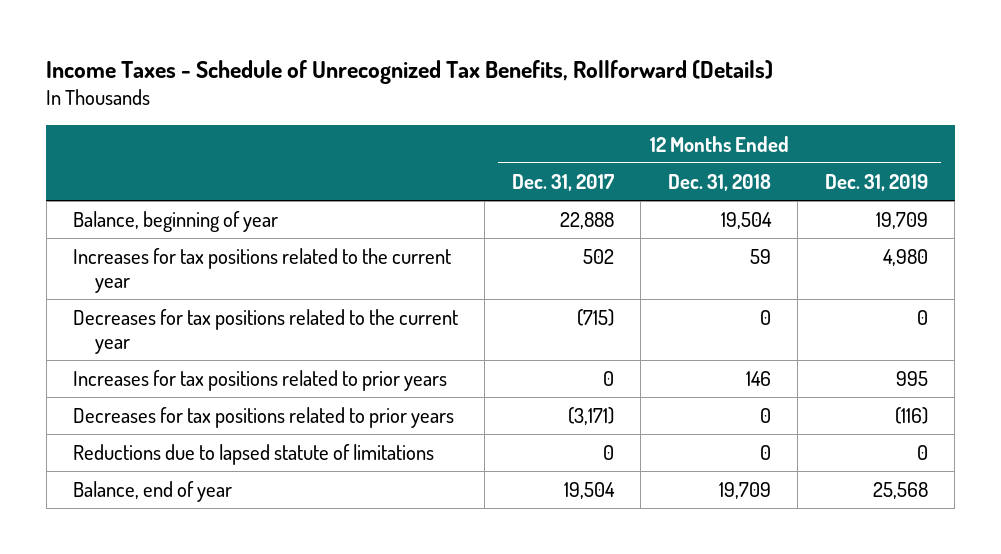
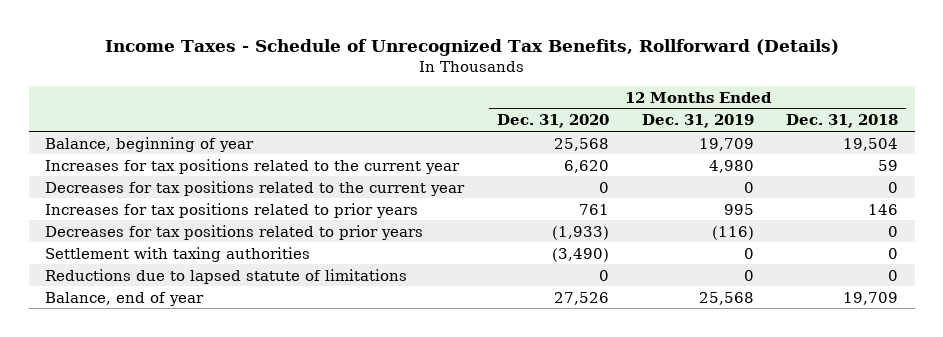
- | 12 Months Ended Dec. 31, 2017 | 12 Months Ended Dec. 31, 2018 | 12 Months Ended Dec. 31, 2019
+ | 12 Months Ended Dec. 31, 2020 | 12 Months Ended Dec. 31, 2019 | 12 Months Ended Dec. 31, 2018
+ Settlement with taxing authorities | (3,490) | 0 | 0

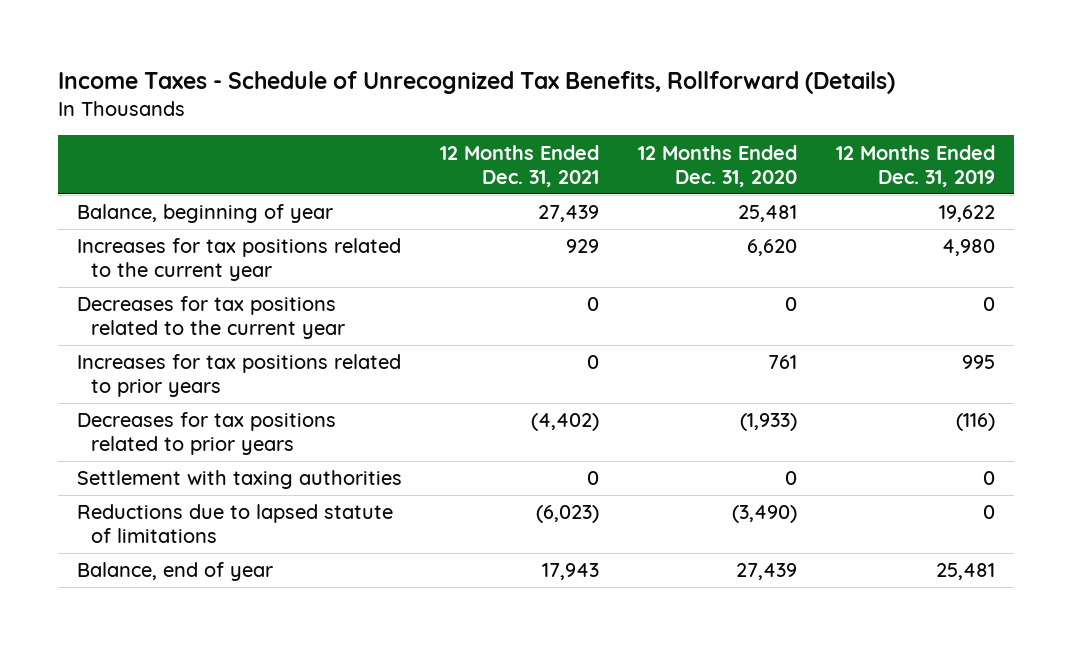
- | 12 Months Ended Dec. 31, 2020 | 12 Months Ended Dec. 31, 2019 | 12 Months Ended Dec. 31, 2018
+ | 12 Months Ended Dec. 31, 2021 | 12 Months Ended Dec. 31, 2020 | 12 Months Ended Dec. 31, 2019
- Balance, beginning of year | 25,568 | 19,709 | 19,504
+ Balance, beginning of year | 27,439 | 25,481 | 19,622
- Settlement with taxing authorities | (3,490) | 0 | 0
- Reductions due to lapsed statute of limitations | 0 | 0 | 0
- Balance, end of year | 27,526 | 25,568 | 19,709
+ Settlement with taxing authorities | 0 | 0 | 0
+ Reductions due to lapsed statute of limitations | (6,023) | (3,490) | 0
+ Balance, end of year | 17,943 | 27,439 | 25,481

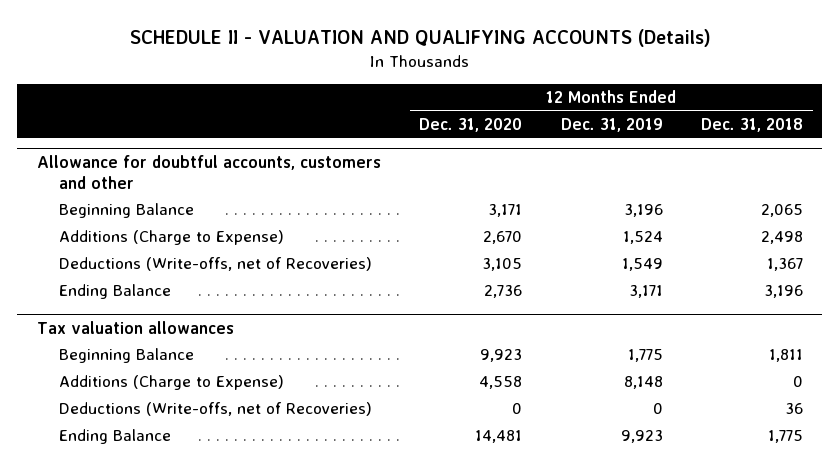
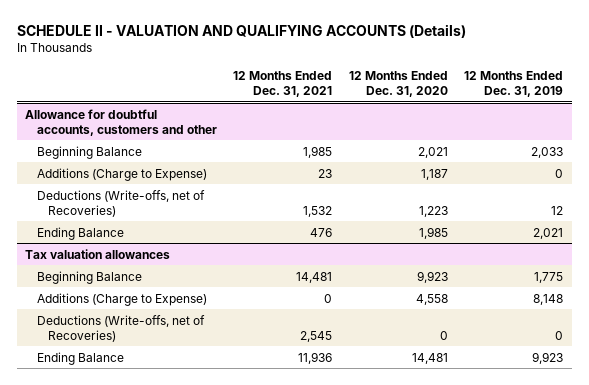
- | 12 Months Ended Dec. 31, 2020 | 12 Months Ended Dec. 31, 2019 | 12 Months Ended Dec. 31, 2018
+ | 12 Months Ended Dec. 31, 2021 | 12 Months Ended Dec. 31, 2020 | 12 Months Ended Dec. 31, 2019
@ Allowance for doubtful accounts, customers and other
- Beginning Balance | 3,171 | 3,196 | 2,065
- Additions (Charge to Expense) | 2,670 | 1,524 | 2,498
- Deductions (Write-offs, net of Recoveries) | 3,105 | 1,549 | 1,367
- Ending Balance | 2,736 | 3,171 | 3,196
+ Beginning Balance | 1,985 | 2,021 | 2,033
+ Additions (Charge to Expense) | 23 | 1,187 | 0
+ Deductions (Write-offs, net of Recoveries) | 1,532 | 1,223 | 12
+ Ending Balance | 476 | 1,985 | 2,021

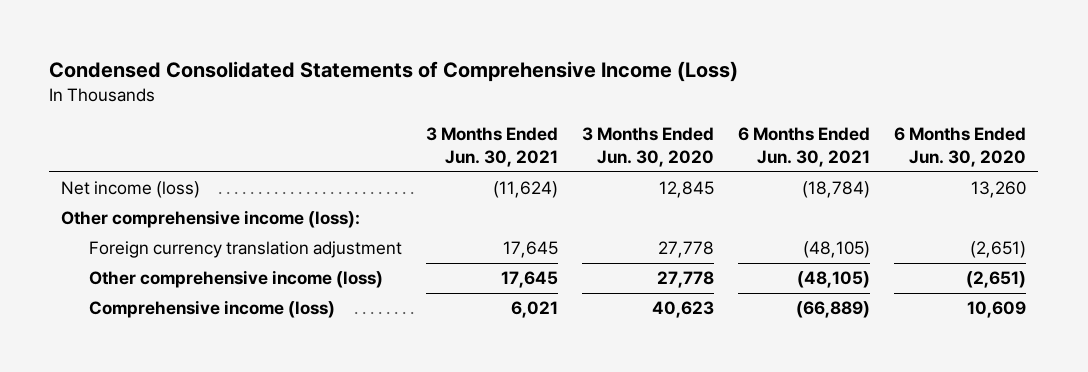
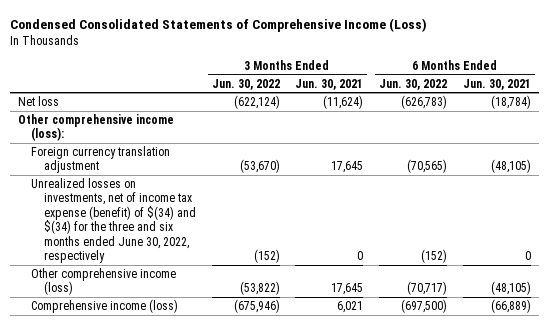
- | 3 Months Ended Jun. 30, 2021 | 3 Months Ended Jun. 30, 2020 | 6 Months Ended Jun. 30, 2021 | 6 Months Ended Jun. 30, 2020
+ | 3 Months Ended Jun. 30, 2022 | 3 Months Ended Jun. 30, 2021 | 6 Months Ended Jun. 30, 2022 | 6 Months Ended Jun. 30, 2021
- Net income (loss) | (11,624) | 12,845 | (18,784) | 13,260
+ Net loss | (622,124) | (11,624) | (626,783) | (18,784)
+ Unrealized losses on investments, net of income tax expense (benefit) of $(34) and $(34) for the three and six months ended June 30, 2022, respectively | (152) | 0 | (152) | 0

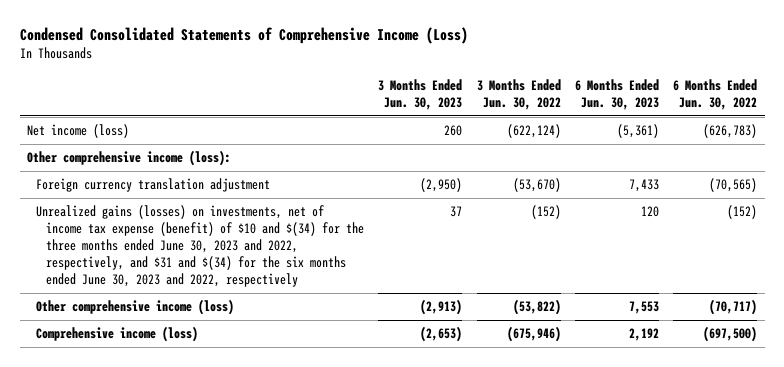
- | 3 Months Ended Jun. 30, 2022 | 3 Months Ended Jun. 30, 2021 | 6 Months Ended Jun. 30, 2022 | 6 Months Ended Jun. 30, 2021
+ | 3 Months Ended Jun. 30, 2023 | 3 Months Ended Jun. 30, 2022 | 6 Months Ended Jun. 30, 2023 | 6 Months Ended Jun. 30, 2022
- Net loss | (622,124) | (11,624) | (626,783) | (18,784)
+ Net income (loss) | 260 | (622,124) | (5,361) | (626,783)
- Unrealized losses on investments, net of income tax expense (benefit) of $(34) and $(34) for the three and six months ended June 30, 2022, respectively | (152) | 0 | (152) | 0
+ Unrealized gains (losses) on investments, net of income tax expense (benefit) of $10 and $(34) for the three months ended June 30, 2023 and 2022, respectively, and $31 and $(34) for the six months ended June 30, 2023 and 2022, respectively | 37 | (152) | 120 | (152)

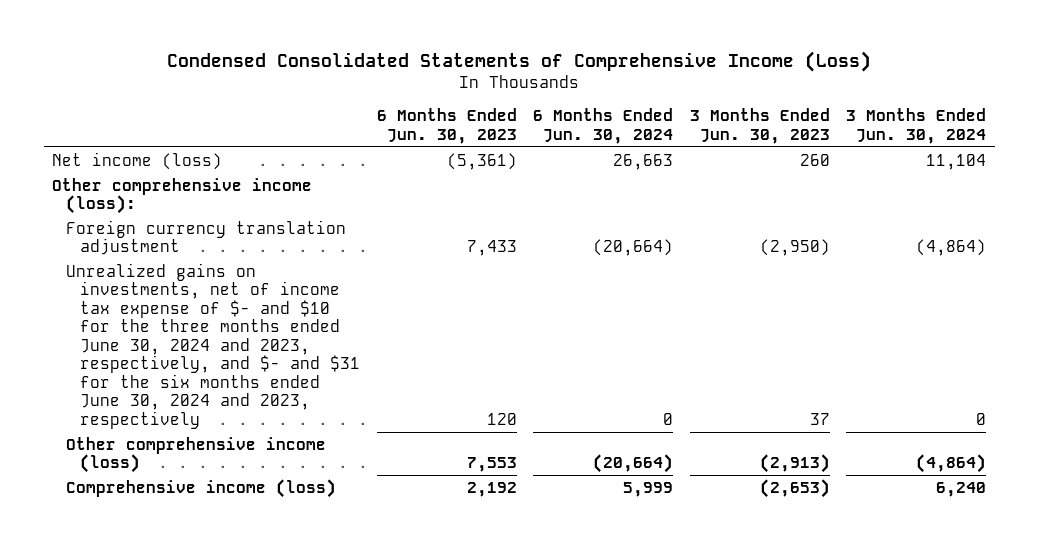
- | 3 Months Ended Jun. 30, 2023 | 3 Months Ended Jun. 30, 2022 | 6 Months Ended Jun. 30, 2023 | 6 Months Ended Jun. 30, 2022
+ | 6 Months Ended Jun. 30, 2023 | 6 Months Ended Jun. 30, 2024 | 3 Months Ended Jun. 30, 2023 | 3 Months Ended Jun. 30, 2024
- Unrealized gains (losses) on investments, net of income tax expense (benefit) of $10 and $(34) for the three months ended June 30, 2023 and 2022, respectively, and $31 and $(34) for the six months ended June 30, 2023 and 2022, respectively | 37 | (152) | 120 | (152)
+ Unrealized gains on investments, net of income tax expense of $- and $10 for the three months ended June 30, 2024 and 2023, respectively, and $- and $31 for the six months ended June 30, 2024 and 2023, respectively | 120 | 0 | 37 | 0

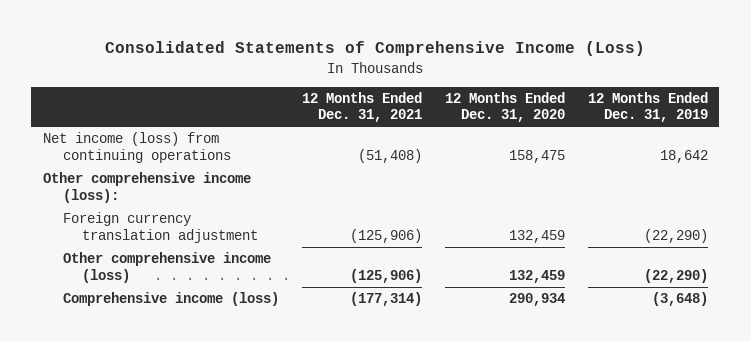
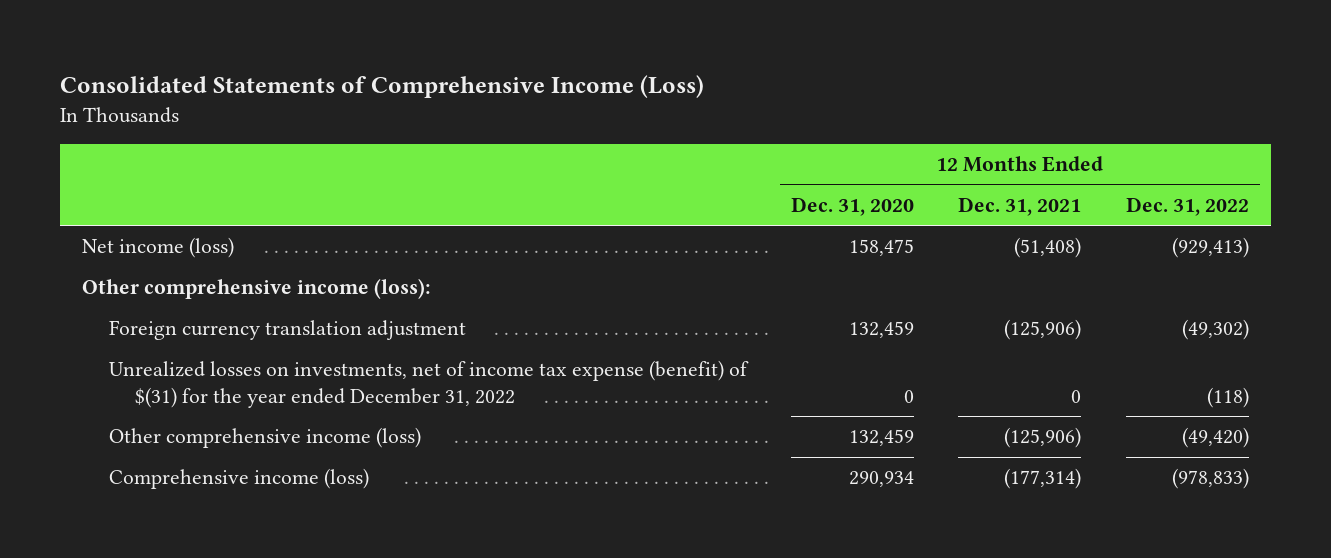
- | 12 Months Ended Dec. 31, 2021 | 12 Months Ended Dec. 31, 2020 | 12 Months Ended Dec. 31, 2019
+ | 12 Months Ended Dec. 31, 2020 | 12 Months Ended Dec. 31, 2021 | 12 Months Ended Dec. 31, 2022
- Net income (loss) from continuing operations | (51,408) | 158,475 | 18,642
+ Net income (loss) | 158,475 | (51,408) | (929,413)
+ Unrealized losses on investments, net of income tax expense (benefit) of $(31) for the year ended December 31, 2022 | 0 | 0 | (118)

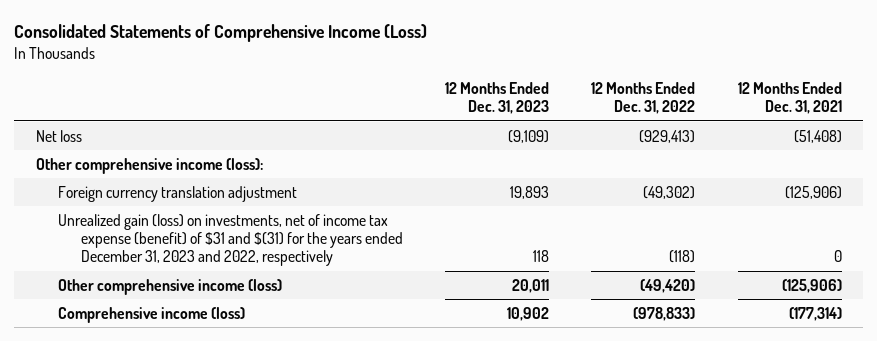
- | 12 Months Ended Dec. 31, 2020 | 12 Months Ended Dec. 31, 2021 | 12 Months Ended Dec. 31, 2022
+ | 12 Months Ended Dec. 31, 2023 | 12 Months Ended Dec. 31, 2022 | 12 Months Ended Dec. 31, 2021
- Net income (loss) | 158,475 | (51,408) | (929,413)
+ Net loss | (9,109) | (929,413) | (51,408)
- Unrealized losses on investments, net of income tax expense (benefit) of $(31) for the year ended December 31, 2022 | 0 | 0 | (118)
+ Unrealized gain (loss) on investments, net of income tax expense (benefit) of $31 and $(31) for the years ended December 31, 2023 and 2022, respectively | 118 | (118) | 0

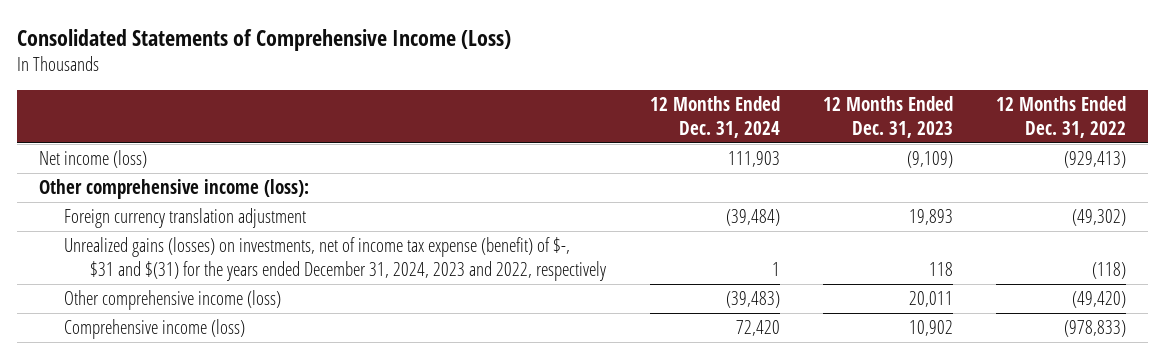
- | 12 Months Ended Dec. 31, 2023 | 12 Months Ended Dec. 31, 2022 | 12 Months Ended Dec. 31, 2021
+ | 12 Months Ended Dec. 31, 2024 | 12 Months Ended Dec. 31, 2023 | 12 Months Ended Dec. 31, 2022
- Net loss | (9,109) | (929,413) | (51,408)
+ Net income (loss) | 111,903 | (9,109) | (929,413)
- Unrealized gain (loss) on investments, net of income tax expense (benefit) of $31 and $(31) for the years ended December 31, 2023 and 2022, respectively | 118 | (118) | 0
+ Unrealized gains (losses) on investments, net of income tax expense (benefit) of $-, $31 and $(31) for the years ended December 31, 2024, 2023 and 2022, respectively | 1 | 118 | (118)

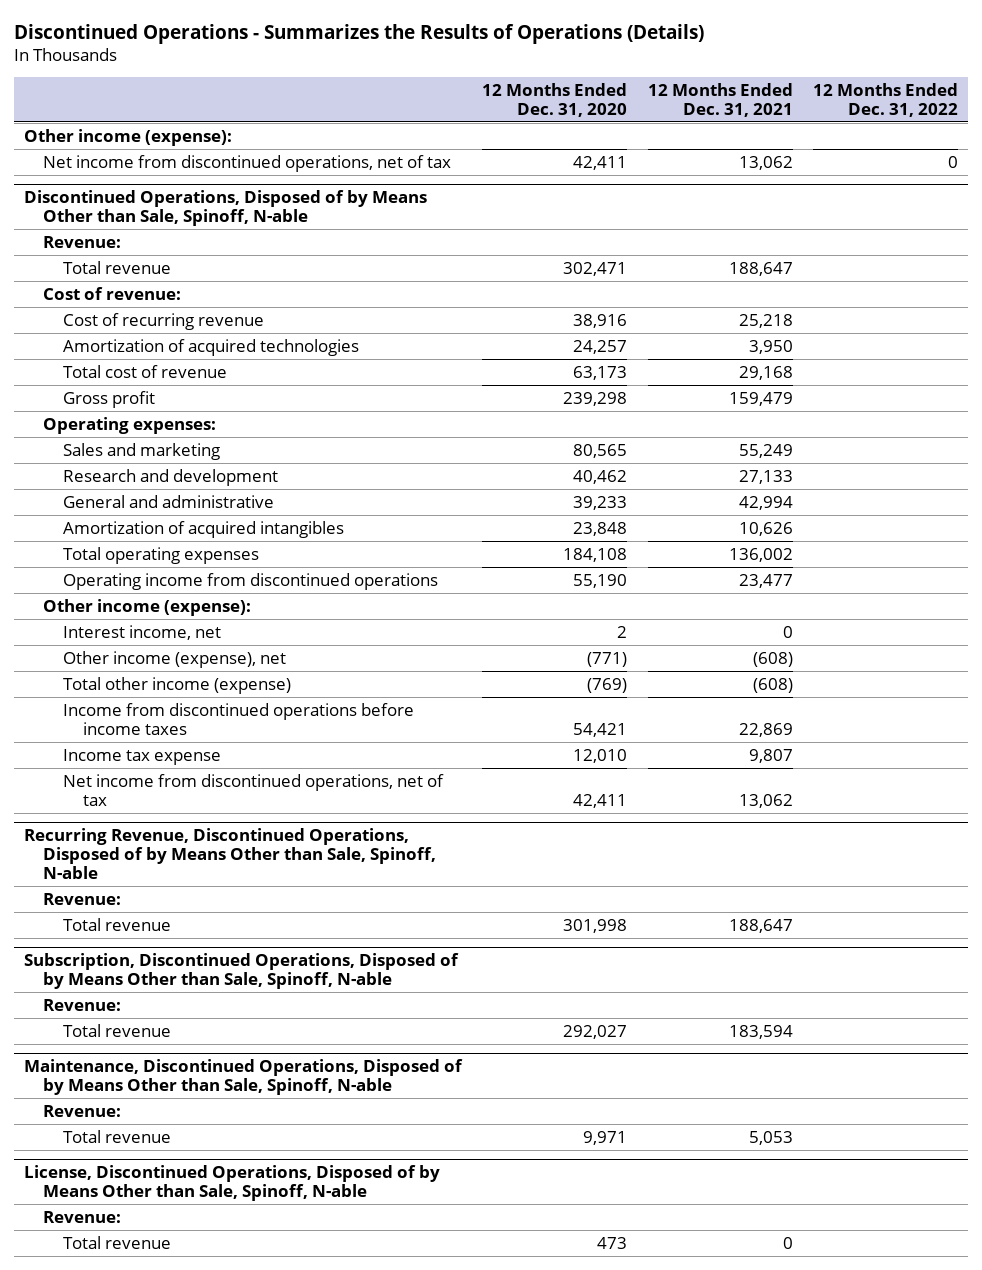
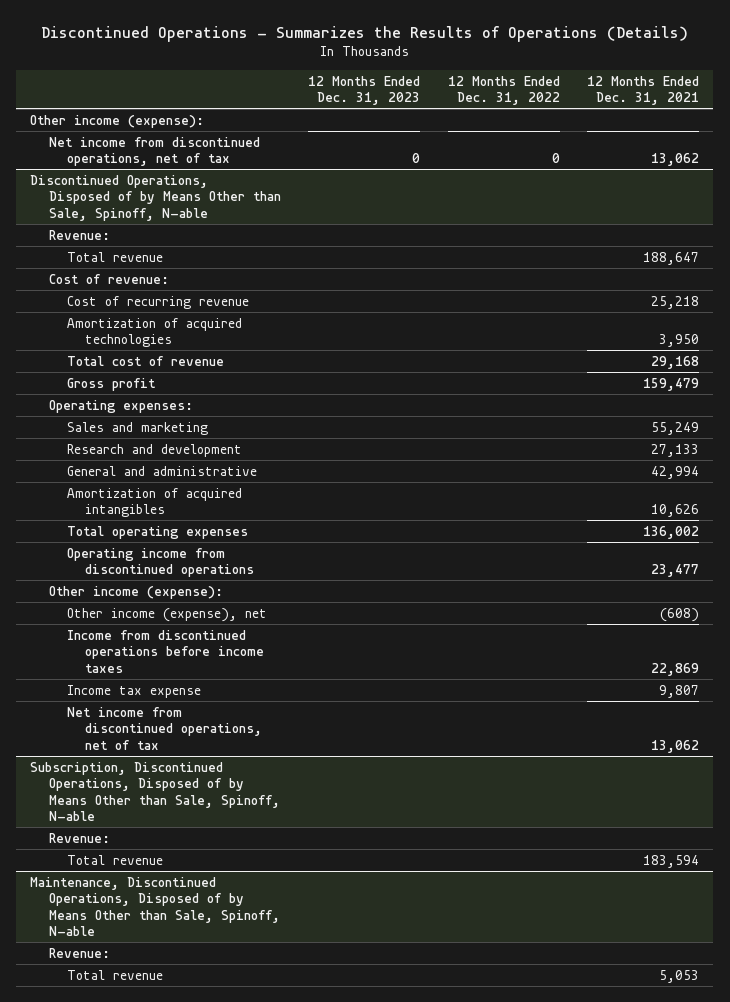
- | 12 Months Ended Dec. 31, 2020 | 12 Months Ended Dec. 31, 2021 | 12 Months Ended Dec. 31, 2022
+ | 12 Months Ended Dec. 31, 2023 | 12 Months Ended Dec. 31, 2022 | 12 Months Ended Dec. 31, 2021
@ Discontinued Operations, Disposed of by Means Other than Sale, Spinoff, N-able
- Interest income, net | 2 | 0 |
- Total other income (expense) | (769) | (608) |
- Recurring Revenue, Discontinued Operations, Disposed of by Means Other than Sale, Spinoff, N-able
- Revenue:
- Total revenue | 301,998 | 188,647 |
- License, Discontinued Operations, Disposed of by Means Other than Sale, Spinoff, N-able
- Revenue:
- Total revenue | 473 | 0 |

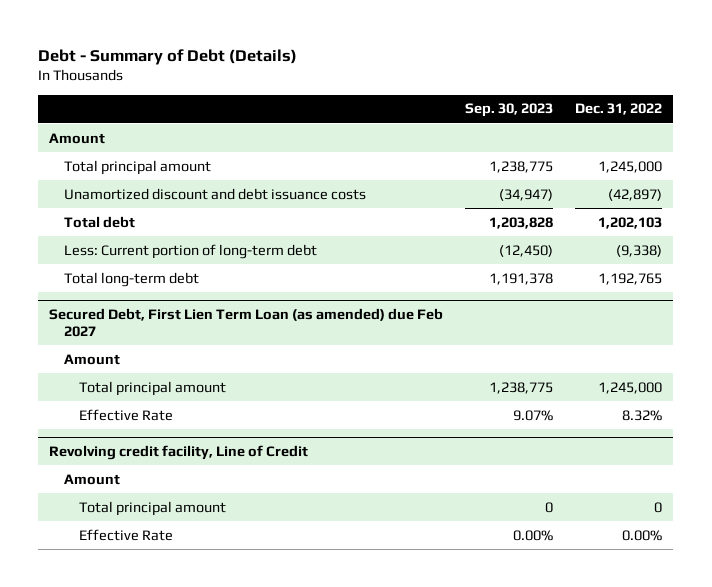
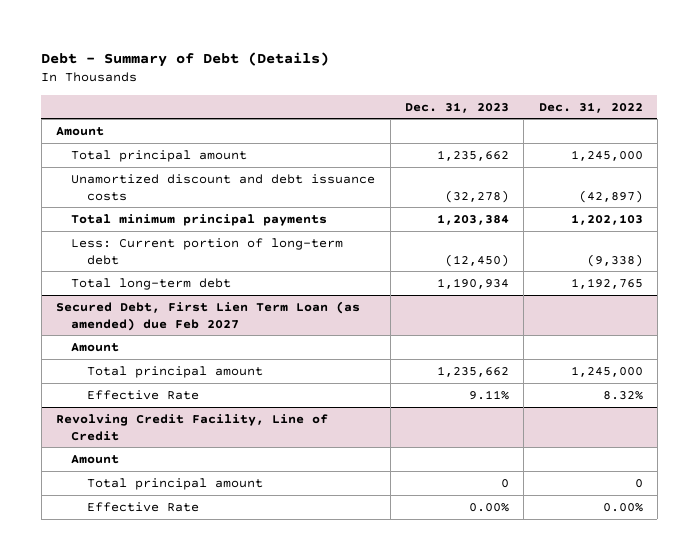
- | Sep. 30, 2023 | Dec. 31, 2022
+ | Dec. 31, 2023 | Dec. 31, 2022
- Total debt | 1,203,828 | 1,202,103
+ Total minimum principal payments | 1,203,384 | 1,202,103
- Revolving credit facility, Line of Credit
+ Revolving Credit Facility, Line of Credit

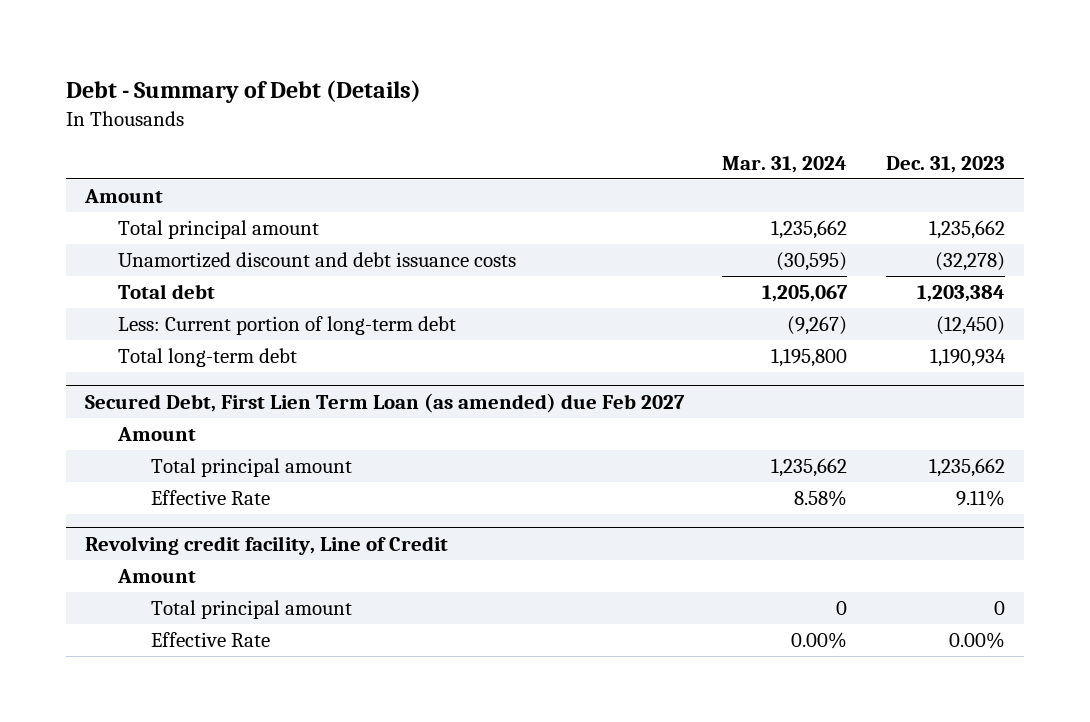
- | Dec. 31, 2023 | Dec. 31, 2022
+ | Mar. 31, 2024 | Dec. 31, 2023
- Total minimum principal payments | 1,203,384 | 1,202,103
+ Total debt | 1,205,067 | 1,203,384
- Revolving Credit Facility, Line of Credit
+ Revolving credit facility, Line of Credit

